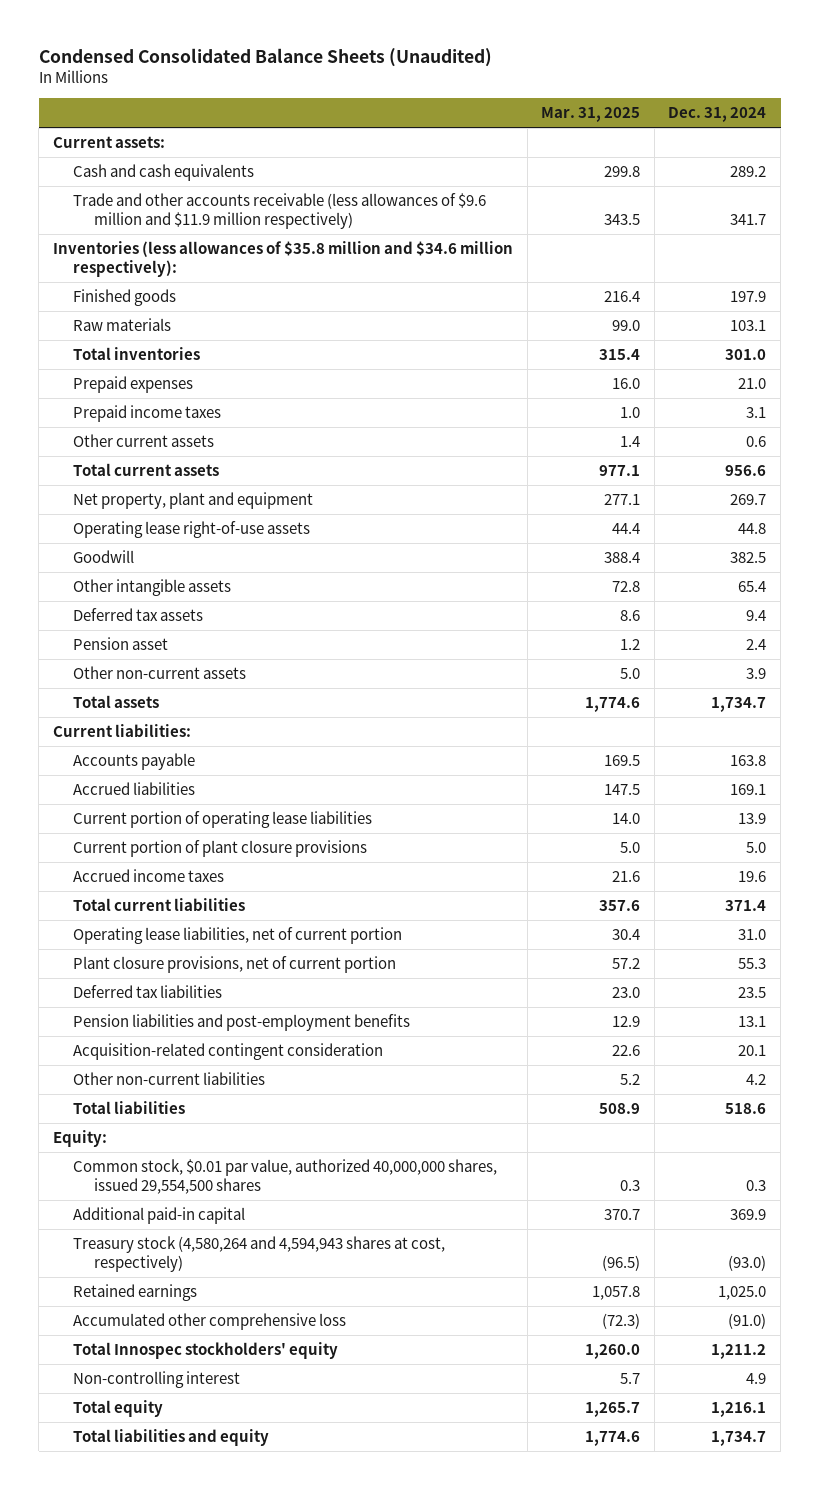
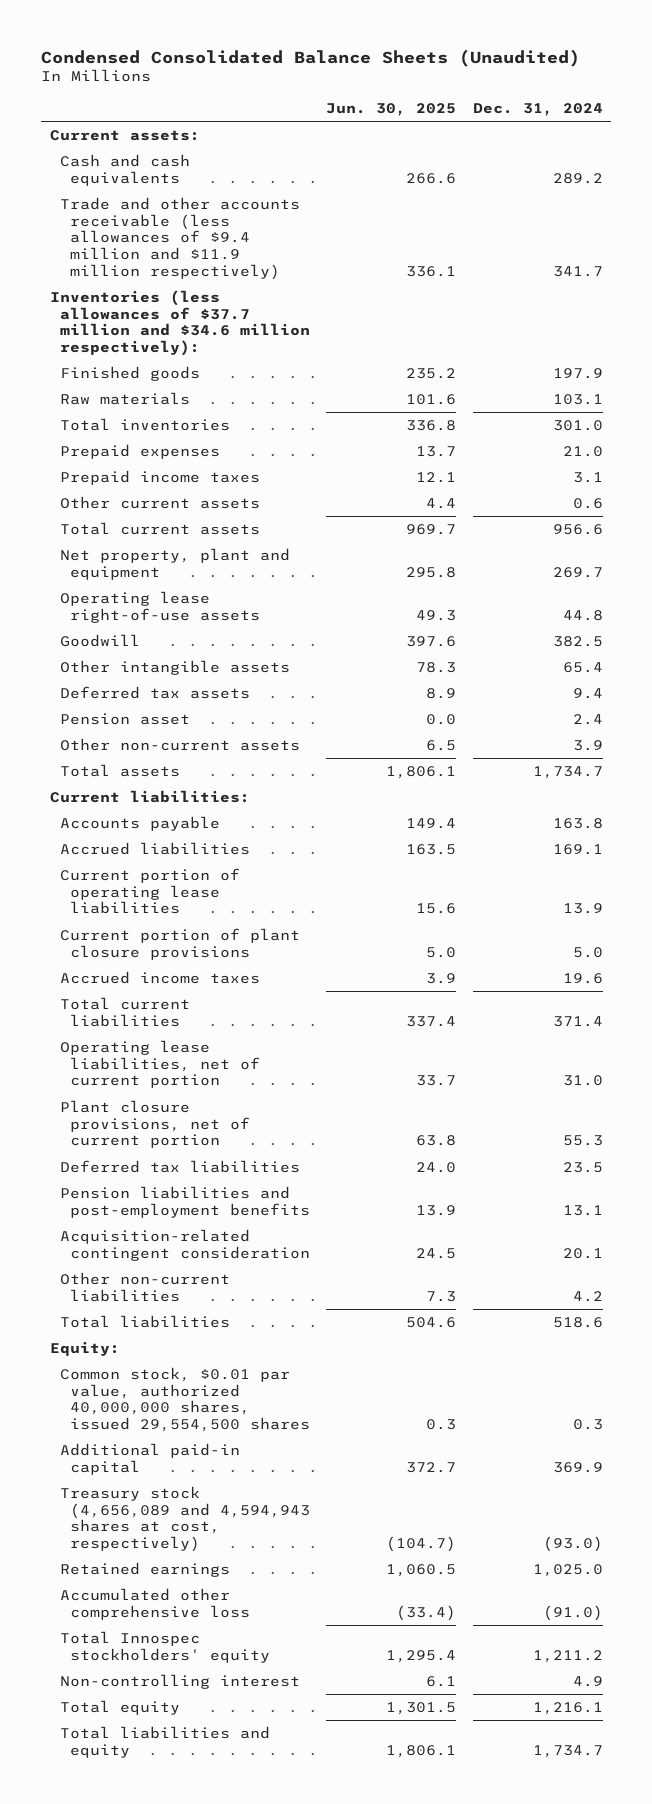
- | Mar. 31, 2025 | Dec. 31, 2024
+ | Jun. 30, 2025 | Dec. 31, 2024
- Trade and other accounts receivable (less allowances of $9.6 million and $11.9 million respectively) | 343.5 | 341.7
- Inventories (less allowances of $35.8 million and $34.6 million respectively):
+ Trade and other accounts receivable (less allowances of $9.4 million and $11.9 million respectively) | 336.1 | 341.7
+ Inventories (less allowances of $37.7 million and $34.6 million respectively):
- Treasury stock (4,580,264 and 4,594,943 shares at cost, respectively) | (96.5) | (93.0)
+ Treasury stock (4,656,089 and 4,594,943 shares at cost, respectively) | (104.7) | (93.0)

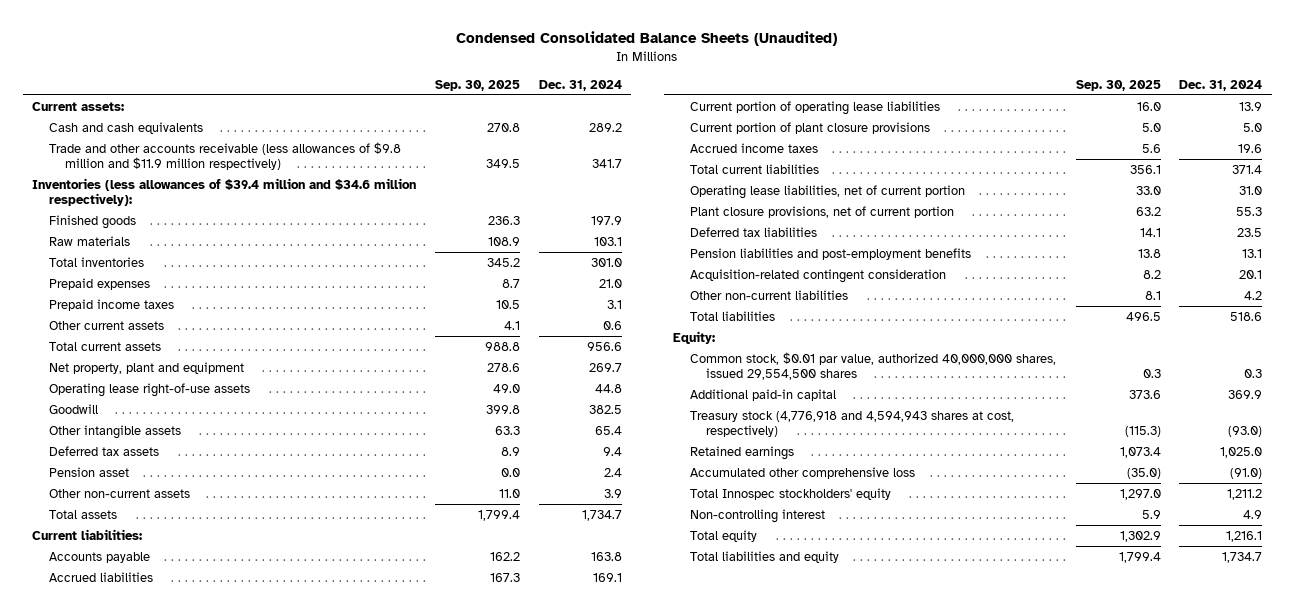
- | Jun. 30, 2025 | Dec. 31, 2024
+ | Sep. 30, 2025 | Dec. 31, 2024
- Trade and other accounts receivable (less allowances of $9.4 million and $11.9 million respectively) | 336.1 | 341.7
- Inventories (less allowances of $37.7 million and $34.6 million respectively):
+ Trade and other accounts receivable (less allowances of $9.8 million and $11.9 million respectively) | 349.5 | 341.7
+ Inventories (less allowances of $39.4 million and $34.6 million respectively):
- Treasury stock (4,656,089 and 4,594,943 shares at cost, respectively) | (104.7) | (93.0)
+ Treasury stock (4,776,918 and 4,594,943 shares at cost, respectively) | (115.3) | (93.0)

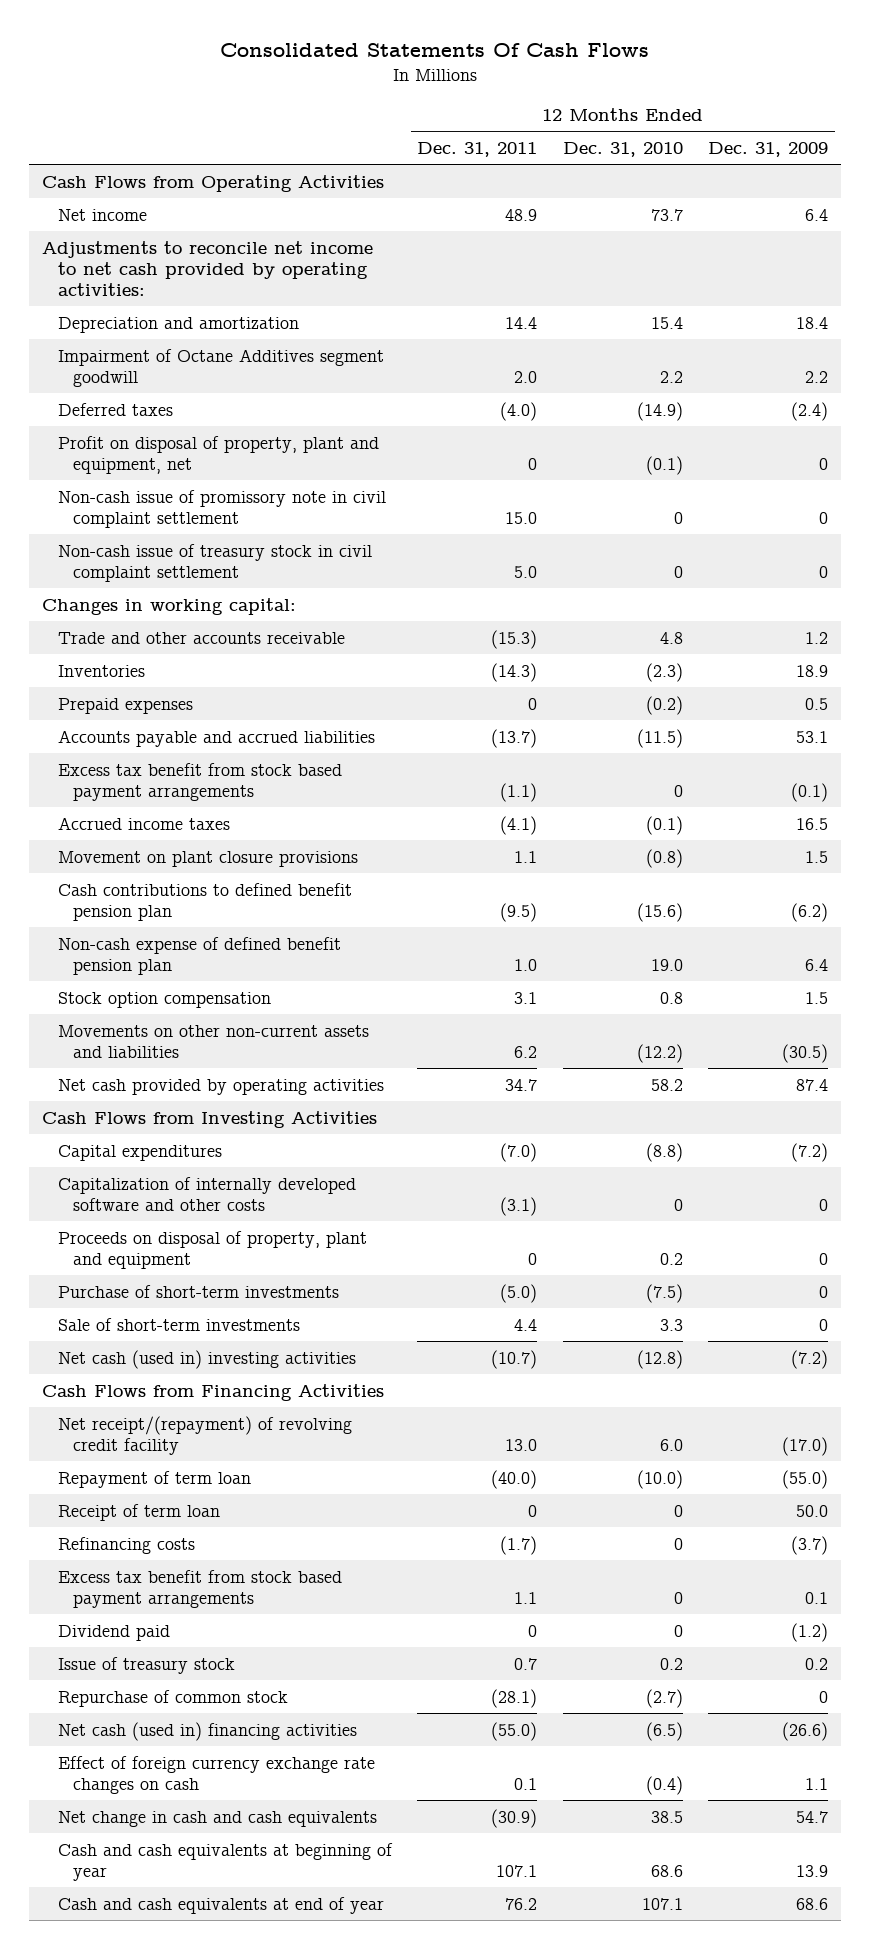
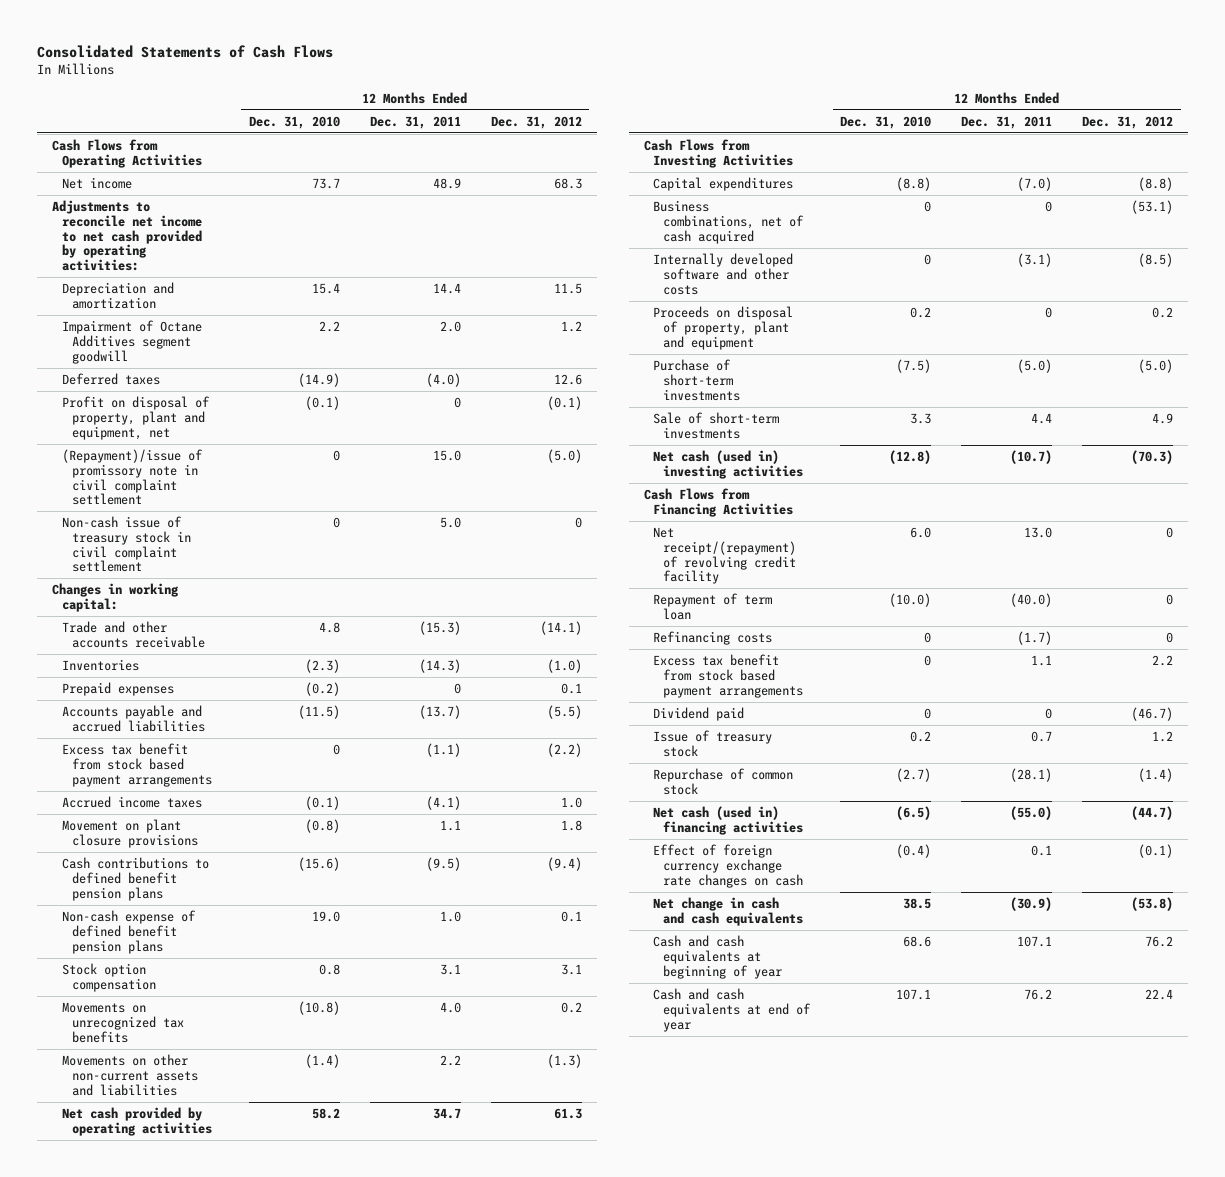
- Consolidated Statements Of Cash Flows
+ Consolidated Statements of Cash Flows
- | 12 Months Ended Dec. 31, 2011 | 12 Months Ended Dec. 31, 2010 | 12 Months Ended Dec. 31, 2009
+ | 12 Months Ended Dec. 31, 2010 | 12 Months Ended Dec. 31, 2011 | 12 Months Ended Dec. 31, 2012
- Non-cash issue of promissory note in civil complaint settlement | 15.0 | 0 | 0
+ (Repayment)/issue of promissory note in civil complaint settlement | 0 | 15.0 | (5.0)
- Cash contributions to defined benefit pension plan | (9.5) | (15.6) | (6.2)
- Non-cash expense of defined benefit pension plan | 1.0 | 19.0 | 6.4
+ Cash contributions to defined benefit pension plans | (15.6) | (9.5) | (9.4)
+ Non-cash expense of defined benefit pension plans | 19.0 | 1.0 | 0.1
- Movements on other non-current assets and liabilities | 6.2 | (12.2) | (30.5)
+ Movements on unrecognized tax benefits | (10.8) | 4.0 | 0.2
+ Movements on other non-current assets and liabilities | (1.4) | 2.2 | (1.3)
- Capitalization of internally developed software and other costs | (3.1) | 0 | 0
+ Business combinations, net of cash acquired | 0 | 0 | (53.1)
+ Internally developed software and other costs | 0 | (3.1) | (8.5)
- Receipt of term loan | 0 | 0 | 50.0

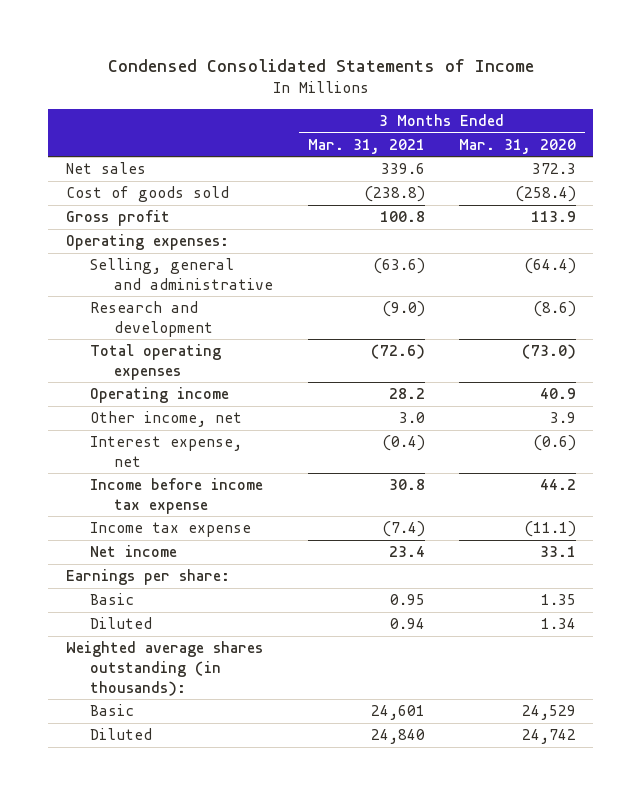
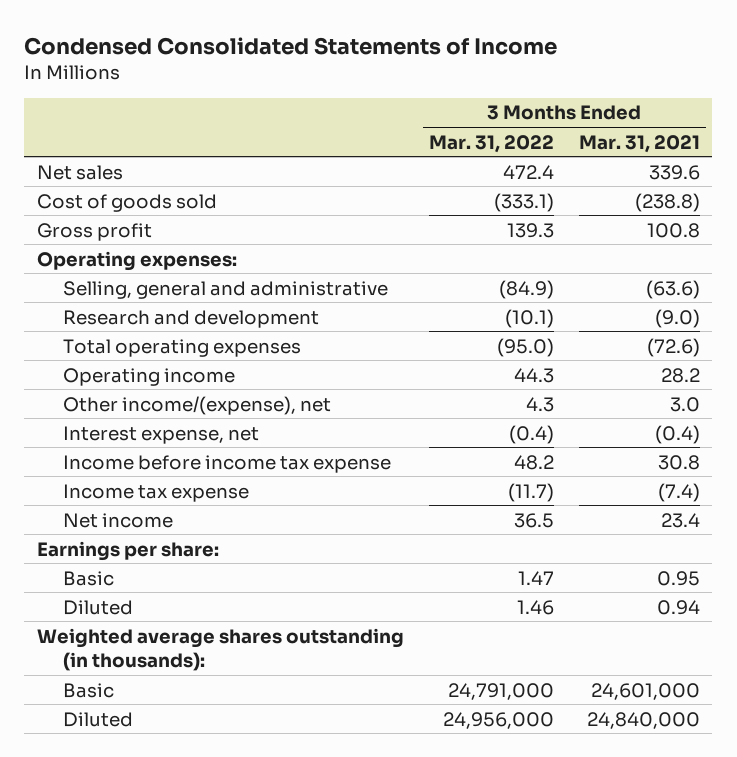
- | 3 Months Ended Mar. 31, 2021 | 3 Months Ended Mar. 31, 2020
+ | 3 Months Ended Mar. 31, 2022 | 3 Months Ended Mar. 31, 2021
- Other income, net | 3.0 | 3.9
+ Other income/(expense), net | 4.3 | 3.0
- Basic | 24,601 | 24,529
- Diluted | 24,840 | 24,742
+ Basic | 24,791,000 | 24,601,000
+ Diluted | 24,956,000 | 24,840,000

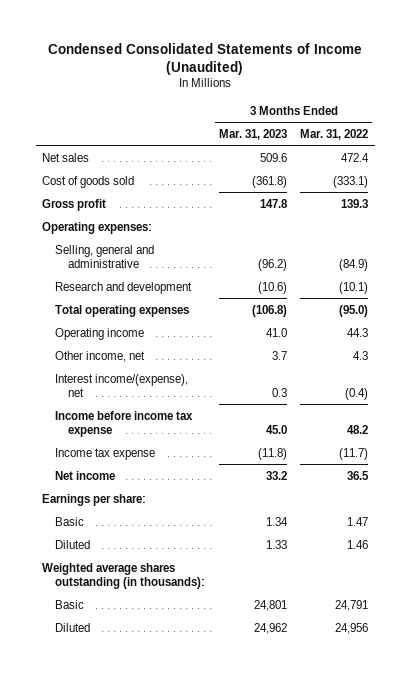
- Condensed Consolidated Statements of Income
+ Condensed Consolidated Statements of Income (Unaudited)
- | 3 Months Ended Mar. 31, 2022 | 3 Months Ended Mar. 31, 2021
+ | 3 Months Ended Mar. 31, 2023 | 3 Months Ended Mar. 31, 2022
- Other income/(expense), net | 4.3 | 3.0
- Interest expense, net | (0.4) | (0.4)
+ Other income, net | 3.7 | 4.3
+ Interest income/(expense), net | 0.3 | (0.4)
- Basic | 24,791,000 | 24,601,000
- Diluted | 24,956,000 | 24,840,000
+ Basic | 24,801 | 24,791
+ Diluted | 24,962 | 24,956

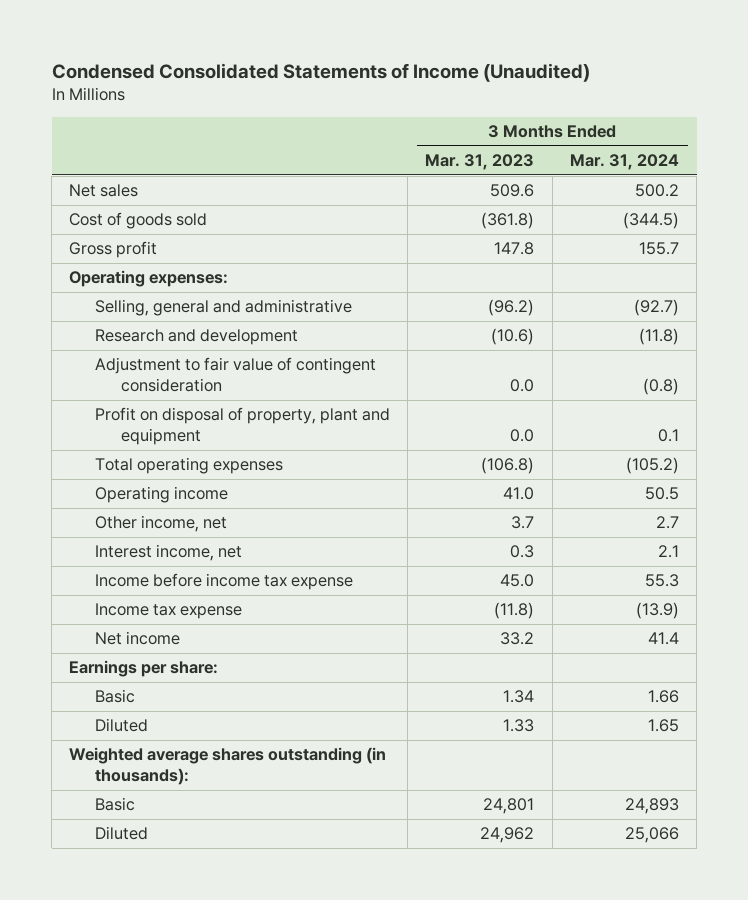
- | 3 Months Ended Mar. 31, 2023 | 3 Months Ended Mar. 31, 2022
+ | 3 Months Ended Mar. 31, 2023 | 3 Months Ended Mar. 31, 2024
+ Adjustment to fair value of contingent consideration | 0.0 | (0.8)
+ Profit on disposal of property, plant and equipment | 0.0 | 0.1
- Interest income/(expense), net | 0.3 | (0.4)
+ Interest income, net | 0.3 | 2.1

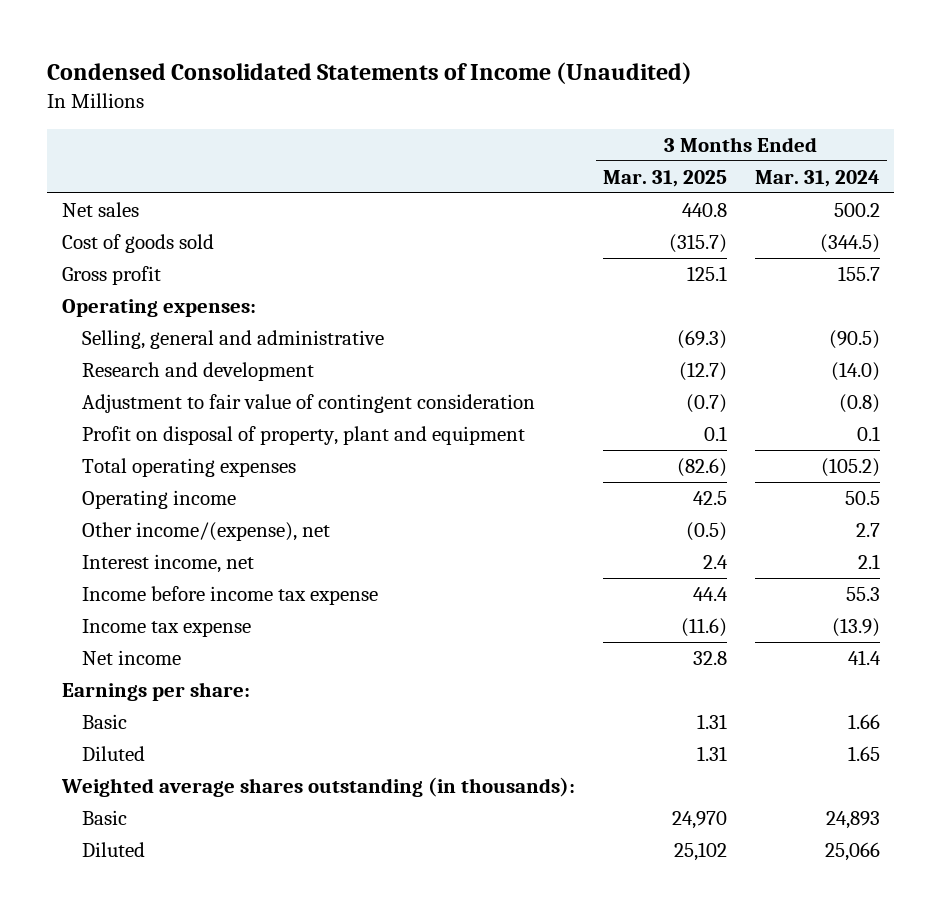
- | 3 Months Ended Mar. 31, 2023 | 3 Months Ended Mar. 31, 2024
+ | 3 Months Ended Mar. 31, 2025 | 3 Months Ended Mar. 31, 2024
- Selling, general and administrative | (96.2) | (92.7)
- Research and development | (10.6) | (11.8)
+ Selling, general and administrative | (69.3) | (90.5)
+ Research and development | (12.7) | (14.0)
- Other income, net | 3.7 | 2.7
+ Other income/(expense), net | (0.5) | 2.7

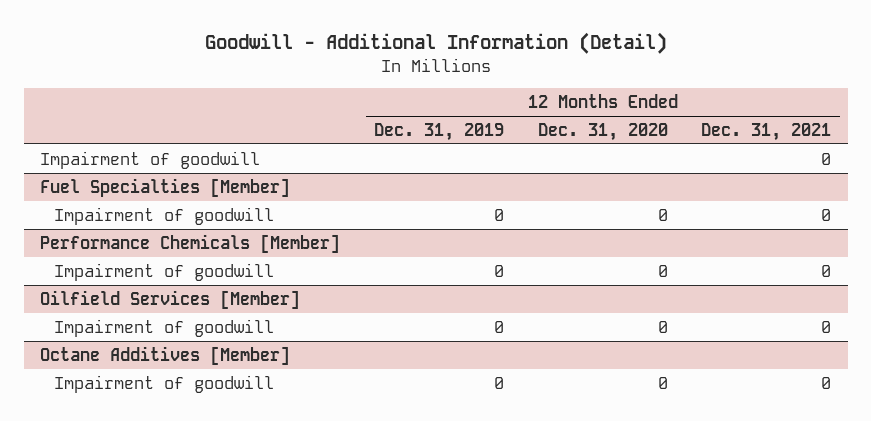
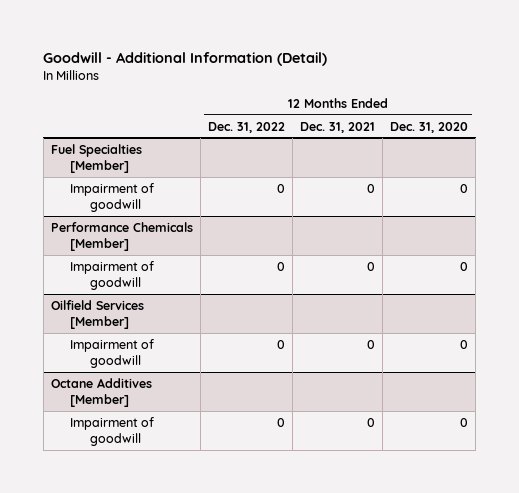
- | 12 Months Ended Dec. 31, 2019 | 12 Months Ended Dec. 31, 2020 | 12 Months Ended Dec. 31, 2021
+ | 12 Months Ended Dec. 31, 2022 | 12 Months Ended Dec. 31, 2021 | 12 Months Ended Dec. 31, 2020
- Impairment of goodwill | | | 0

